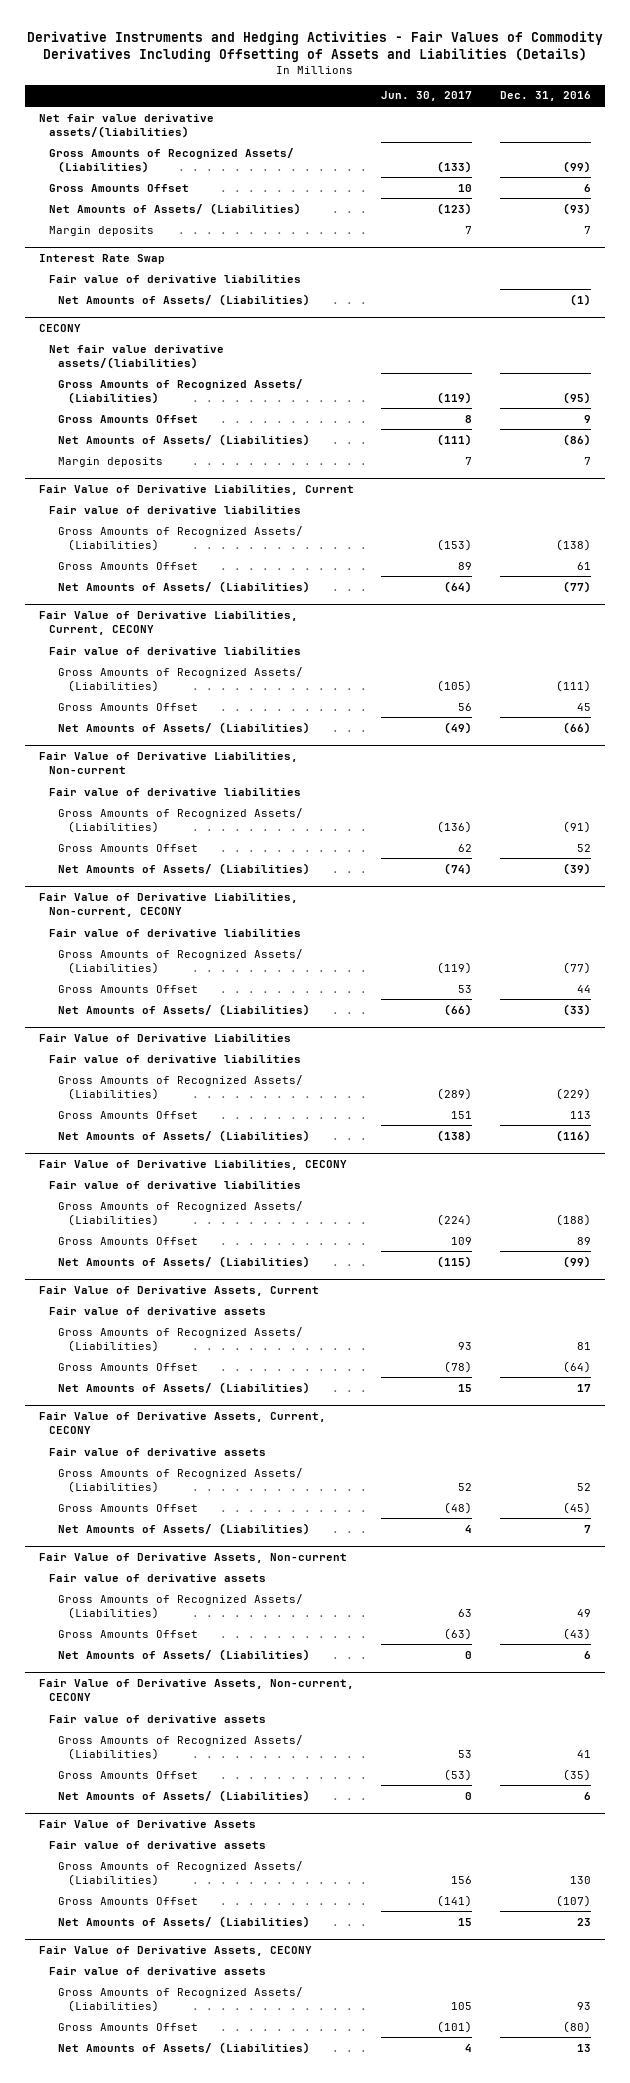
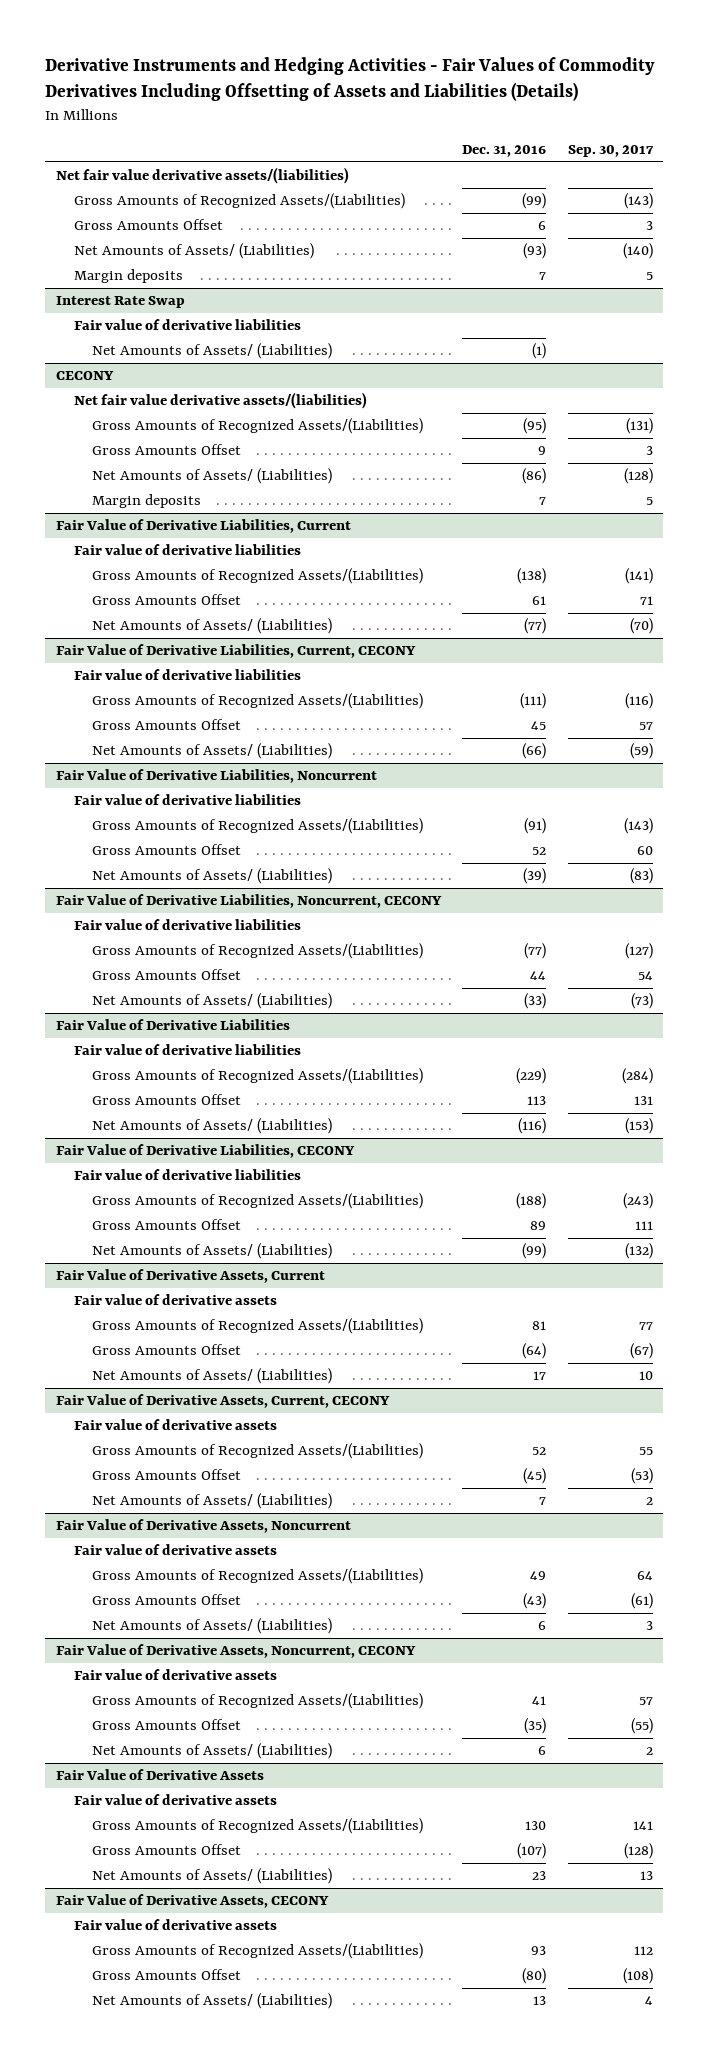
- | Jun. 30, 2017 | Dec. 31, 2016
+ | Dec. 31, 2016 | Sep. 30, 2017
- Gross Amounts of Recognized Assets/ (Liabilities) | (133) | (99)
+ Gross Amounts of Recognized Assets/(Liabilities) | (99) | (143)
@ CECONY
- Gross Amounts of Recognized Assets/ (Liabilities) | (119) | (95)
+ Gross Amounts of Recognized Assets/(Liabilities) | (95) | (131)
@ Fair Value of Derivative Liabilities, Current
- Gross Amounts of Recognized Assets/ (Liabilities) | (153) | (138)
+ Gross Amounts of Recognized Assets/(Liabilities) | (138) | (141)
@ Fair Value of Derivative Liabilities, Current, CECONY
- Gross Amounts of Recognized Assets/ (Liabilities) | (105) | (111)
+ Gross Amounts of Recognized Assets/(Liabilities) | (111) | (116)
- Fair Value of Derivative Liabilities, Non-current
+ Fair Value of Derivative Liabilities, Noncurrent
- Gross Amounts of Recognized Assets/ (Liabilities) | (136) | (91)
+ Gross Amounts of Recognized Assets/(Liabilities) | (91) | (143)
- Fair Value of Derivative Liabilities, Non-current, CECONY
+ Fair Value of Derivative Liabilities, Noncurrent, CECONY
- Gross Amounts of Recognized Assets/ (Liabilities) | (119) | (77)
+ Gross Amounts of Recognized Assets/(Liabilities) | (77) | (127)
@ Fair Value of Derivative Liabilities
- Gross Amounts of Recognized Assets/ (Liabilities) | (289) | (229)
+ Gross Amounts of Recognized Assets/(Liabilities) | (229) | (284)
@ Fair Value of Derivative Liabilities, CECONY
- Gross Amounts of Recognized Assets/ (Liabilities) | (224) | (188)
+ Gross Amounts of Recognized Assets/(Liabilities) | (188) | (243)
@ Fair Value of Derivative Assets, Current
- Gross Amounts of Recognized Assets/ (Liabilities) | 93 | 81
+ Gross Amounts of Recognized Assets/(Liabilities) | 81 | 77
@ Fair Value of Derivative Assets, Current, CECONY
- Gross Amounts of Recognized Assets/ (Liabilities) | 52 | 52
+ Gross Amounts of Recognized Assets/(Liabilities) | 52 | 55
- Fair Value of Derivative Assets, Non-current
+ Fair Value of Derivative Assets, Noncurrent
- Gross Amounts of Recognized Assets/ (Liabilities) | 63 | 49
+ Gross Amounts of Recognized Assets/(Liabilities) | 49 | 64
- Fair Value of Derivative Assets, Non-current, CECONY
+ Fair Value of Derivative Assets, Noncurrent, CECONY
- Gross Amounts of Recognized Assets/ (Liabilities) | 53 | 41
+ Gross Amounts of Recognized Assets/(Liabilities) | 41 | 57
@ Fair Value of Derivative Assets
- Gross Amounts of Recognized Assets/ (Liabilities) | 156 | 130
+ Gross Amounts of Recognized Assets/(Liabilities) | 130 | 141
@ Fair Value of Derivative Assets, CECONY
- Gross Amounts of Recognized Assets/ (Liabilities) | 105 | 93
+ Gross Amounts of Recognized Assets/(Liabilities) | 93 | 112

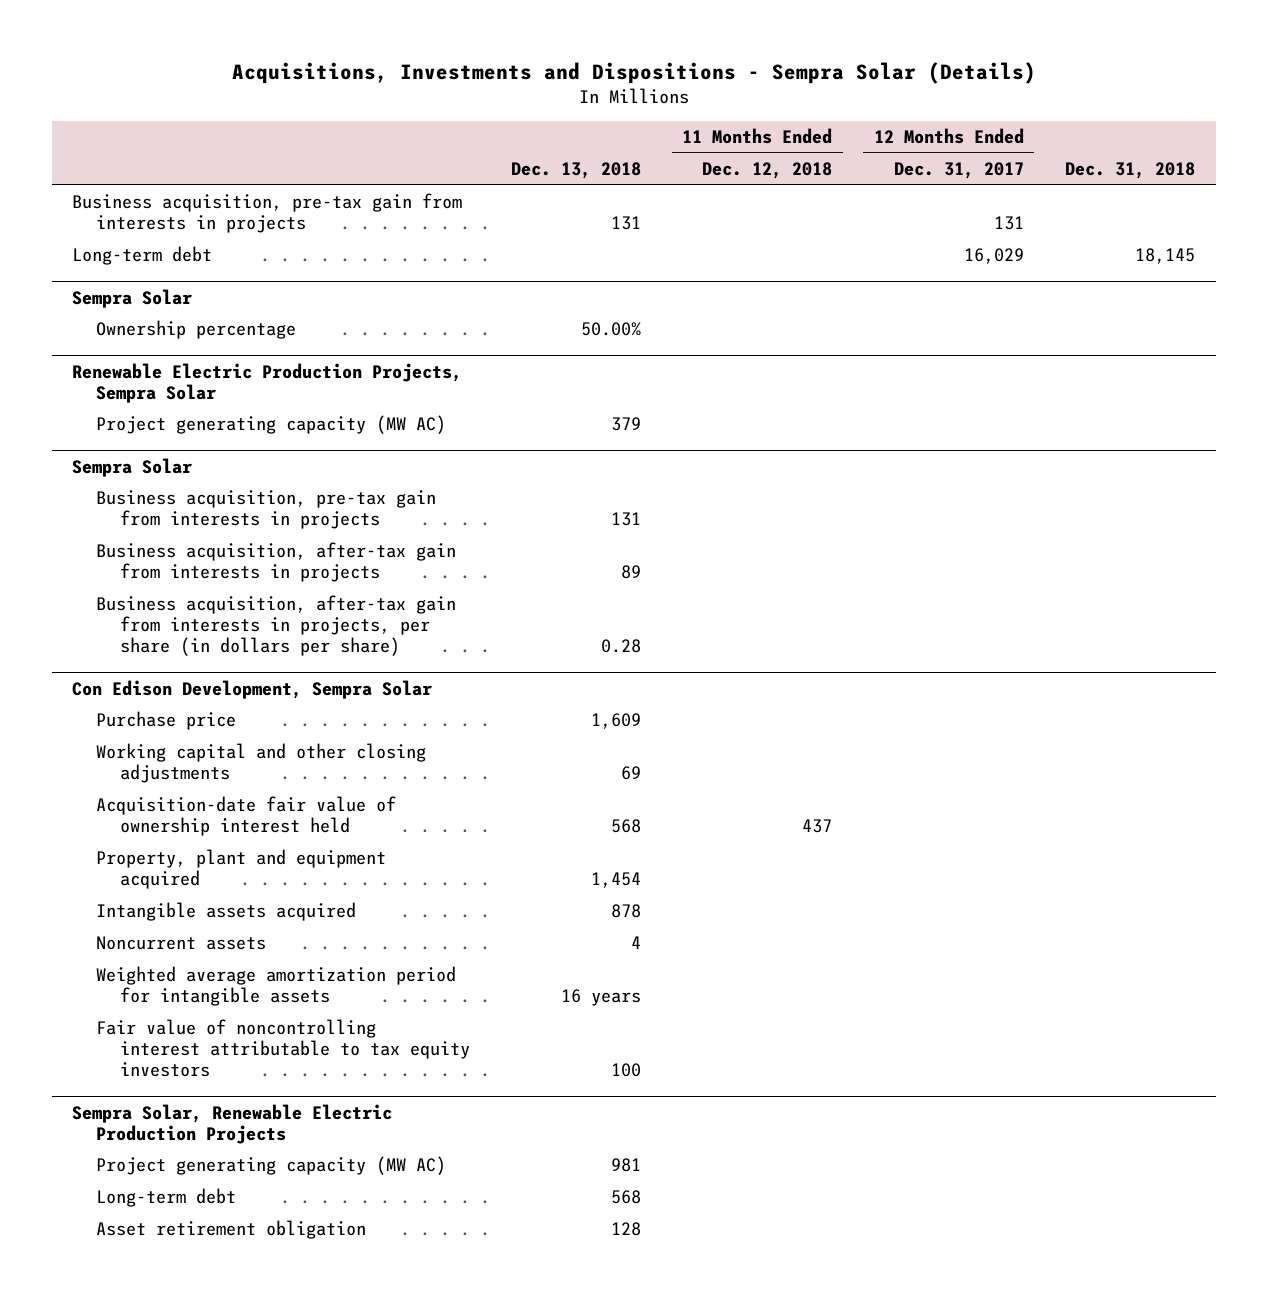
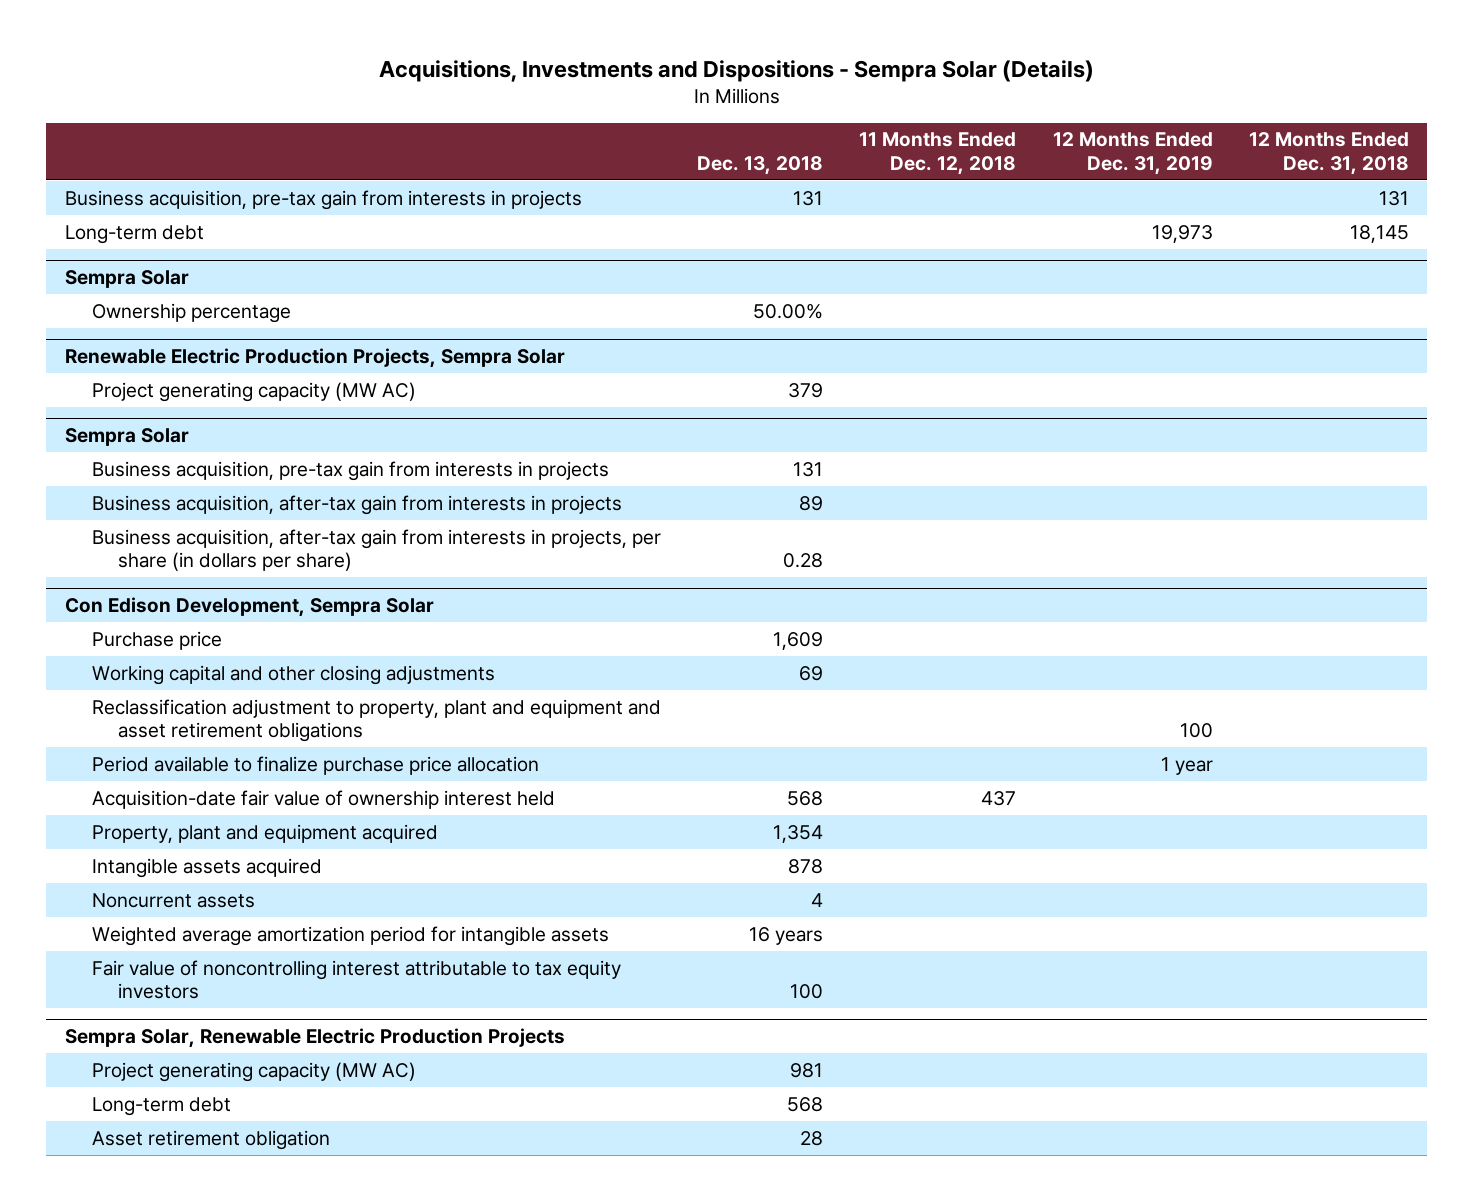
- | Dec. 13, 2018 | 11 Months Ended Dec. 12, 2018 | 12 Months Ended Dec. 31, 2017 | Dec. 31, 2018
+ | Dec. 13, 2018 | 11 Months Ended Dec. 12, 2018 | 12 Months Ended Dec. 31, 2019 | 12 Months Ended Dec. 31, 2018
@ Con Edison Development, Sempra Solar
+ Reclassification adjustment to property, plant and equipment and asset retirement obligations | | | 100 |
+ Period available to finalize purchase price allocation | | | 1 year |
- Property, plant and equipment acquired | 1,454 | | |
+ Property, plant and equipment acquired | 1,354 | | |
@ Sempra Solar, Renewable Electric Production Projects
- Asset retirement obligation | 128 | | |
+ Asset retirement obligation | 28 | | |

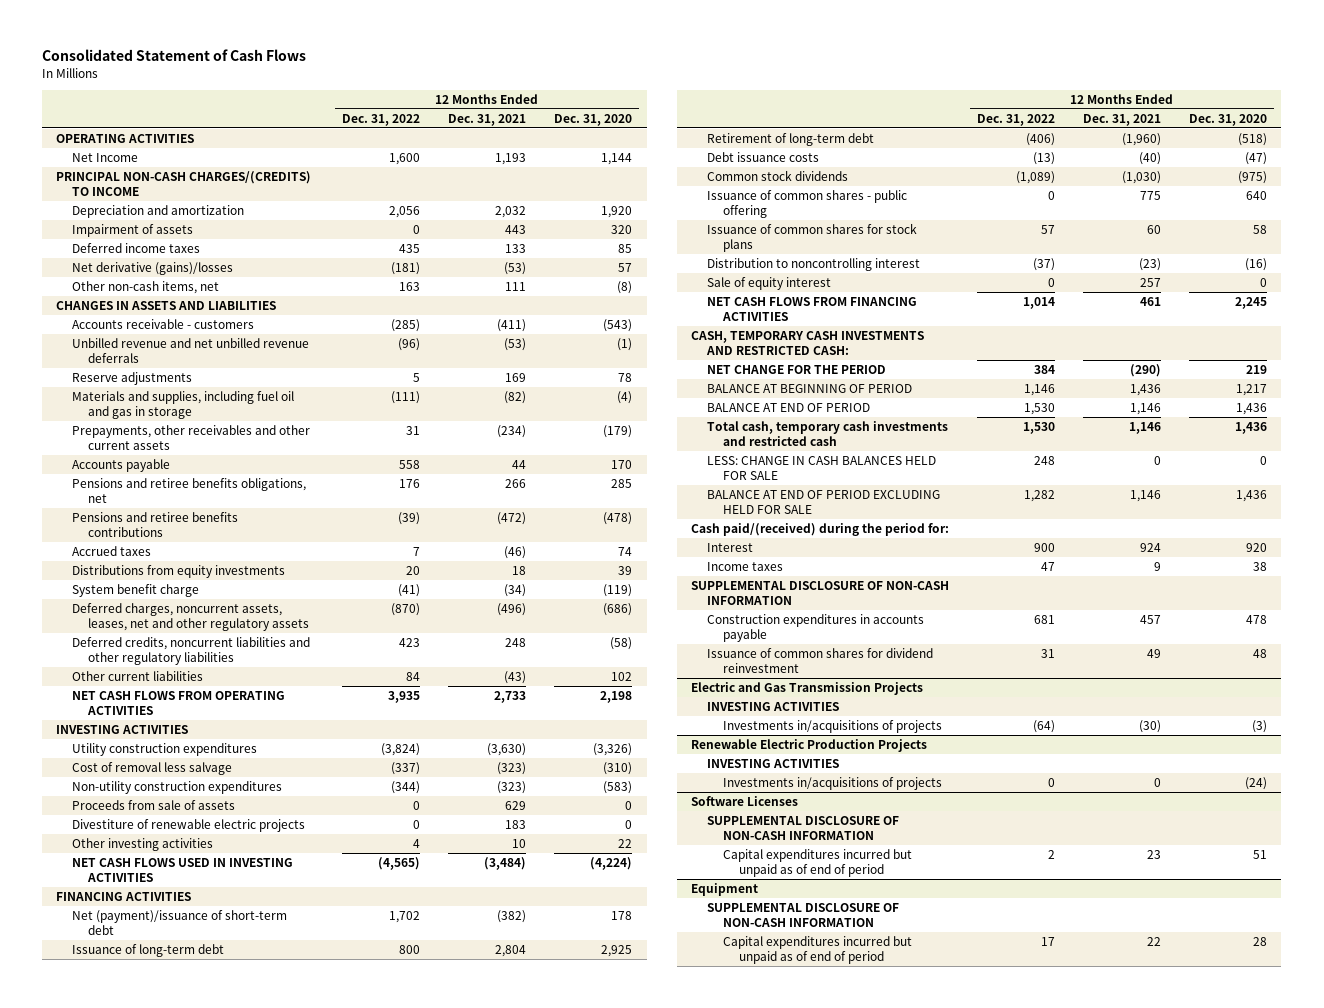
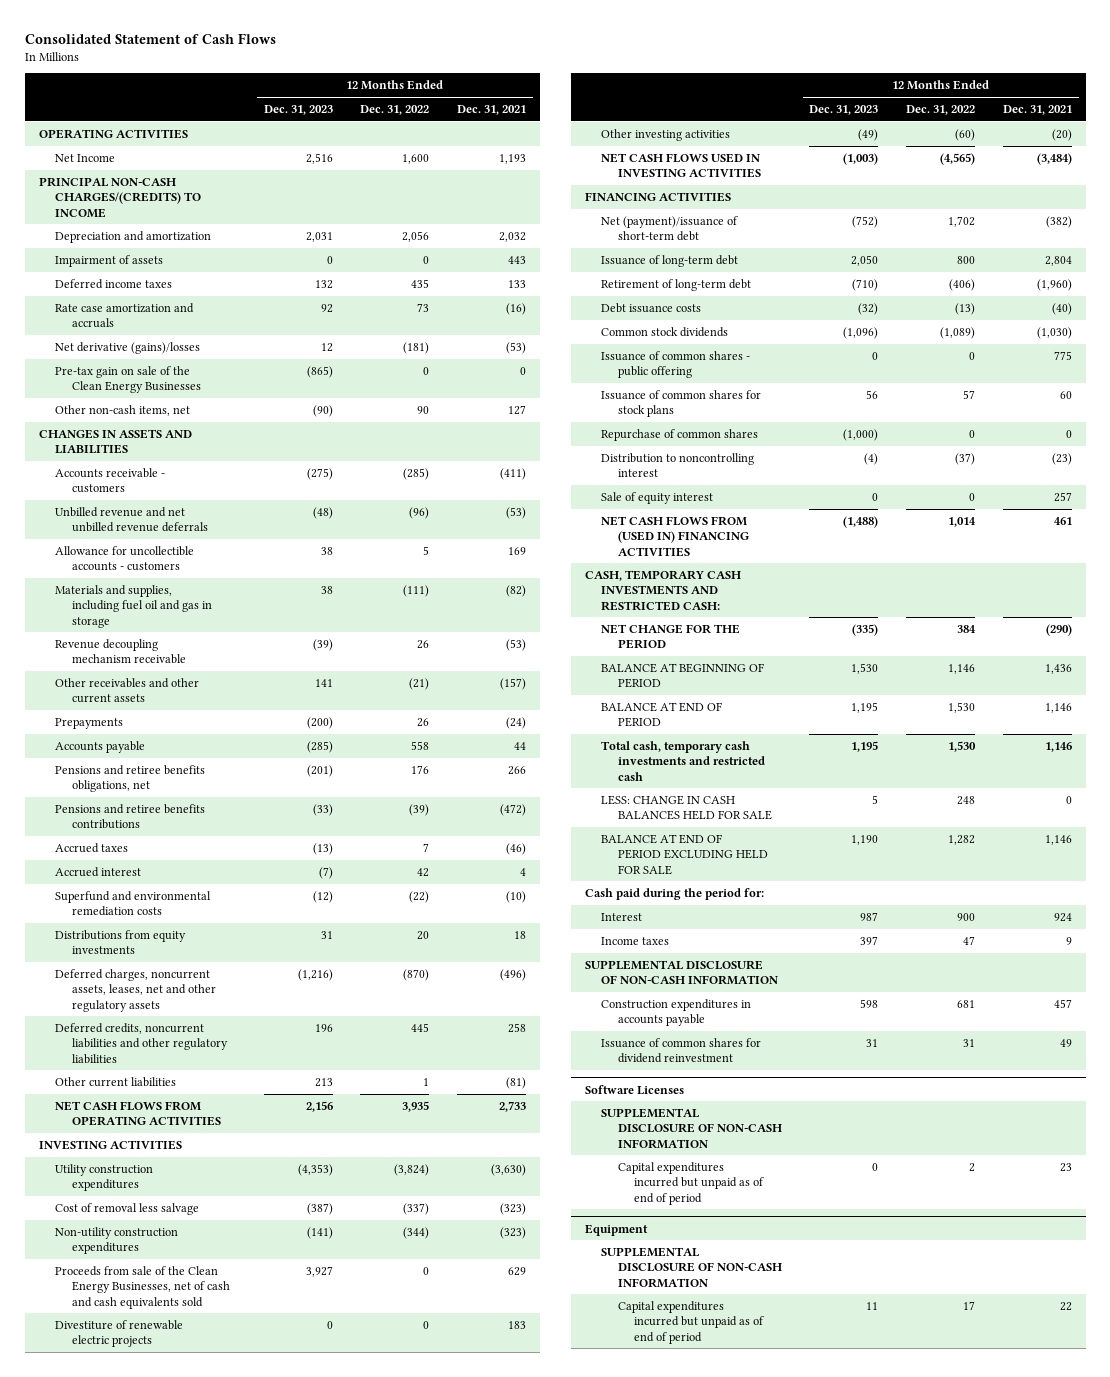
- | 12 Months Ended Dec. 31, 2022 | 12 Months Ended Dec. 31, 2021 | 12 Months Ended Dec. 31, 2020
+ | 12 Months Ended Dec. 31, 2023 | 12 Months Ended Dec. 31, 2022 | 12 Months Ended Dec. 31, 2021
+ Rate case amortization and accruals | 92 | 73 | (16)
- Other non-cash items, net | 163 | 111 | (8)
+ Pre-tax gain on sale of the Clean Energy Businesses | (865) | 0 | 0
+ Other non-cash items, net | (90) | 90 | 127
- Reserve adjustments | 5 | 169 | 78
+ Allowance for uncollectible accounts - customers | 38 | 5 | 169
- Prepayments, other receivables and other current assets | 31 | (234) | (179)
+ Revenue decoupling mechanism receivable | (39) | 26 | (53)
+ Other receivables and other current assets | 141 | (21) | (157)
+ Prepayments | (200) | 26 | (24)
+ Accrued interest | (7) | 42 | 4
+ Superfund and environmental remediation costs | (12) | (22) | (10)
- System benefit charge | (41) | (34) | (119)
- Deferred credits, noncurrent liabilities and other regulatory liabilities | 423 | 248 | (58)
- Other current liabilities | 84 | (43) | 102
+ Deferred credits, noncurrent liabilities and other regulatory liabilities | 196 | 445 | 258
+ Other current liabilities | 213 | 1 | (81)
- Proceeds from sale of assets | 0 | 629 | 0
+ Proceeds from sale of the Clean Energy Businesses, net of cash and cash equivalents sold | 3,927 | 0 | 629
- Other investing activities | 4 | 10 | 22
+ Other investing activities | (49) | (60) | (20)
+ Repurchase of common shares | (1,000) | 0 | 0
- NET CASH FLOWS FROM FINANCING ACTIVITIES | 1,014 | 461 | 2,245
+ NET CASH FLOWS FROM (USED IN) FINANCING ACTIVITIES | (1,488) | 1,014 | 461
- Cash paid/(received) during the period for:
+ Cash paid during the period for:
- Electric and Gas Transmission Projects
- INVESTING ACTIVITIES
- Investments in/acquisitions of projects | (64) | (30) | (3)
- Renewable Electric Production Projects
- INVESTING ACTIVITIES
- Investments in/acquisitions of projects | 0 | 0 | (24)

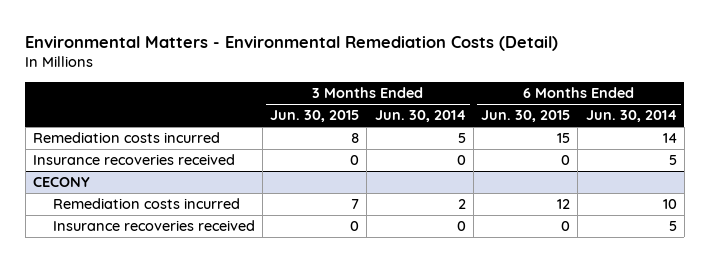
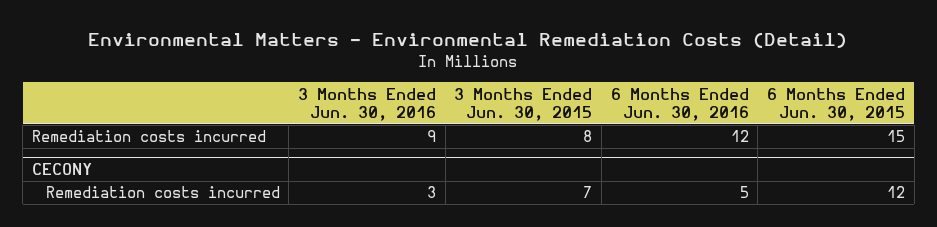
- | 3 Months Ended Jun. 30, 2015 | 3 Months Ended Jun. 30, 2014 | 6 Months Ended Jun. 30, 2015 | 6 Months Ended Jun. 30, 2014
+ | 3 Months Ended Jun. 30, 2016 | 3 Months Ended Jun. 30, 2015 | 6 Months Ended Jun. 30, 2016 | 6 Months Ended Jun. 30, 2015
- Insurance recoveries received | 0 | 0 | 0 | 5
@ CECONY
- Insurance recoveries received | 0 | 0 | 0 | 5

